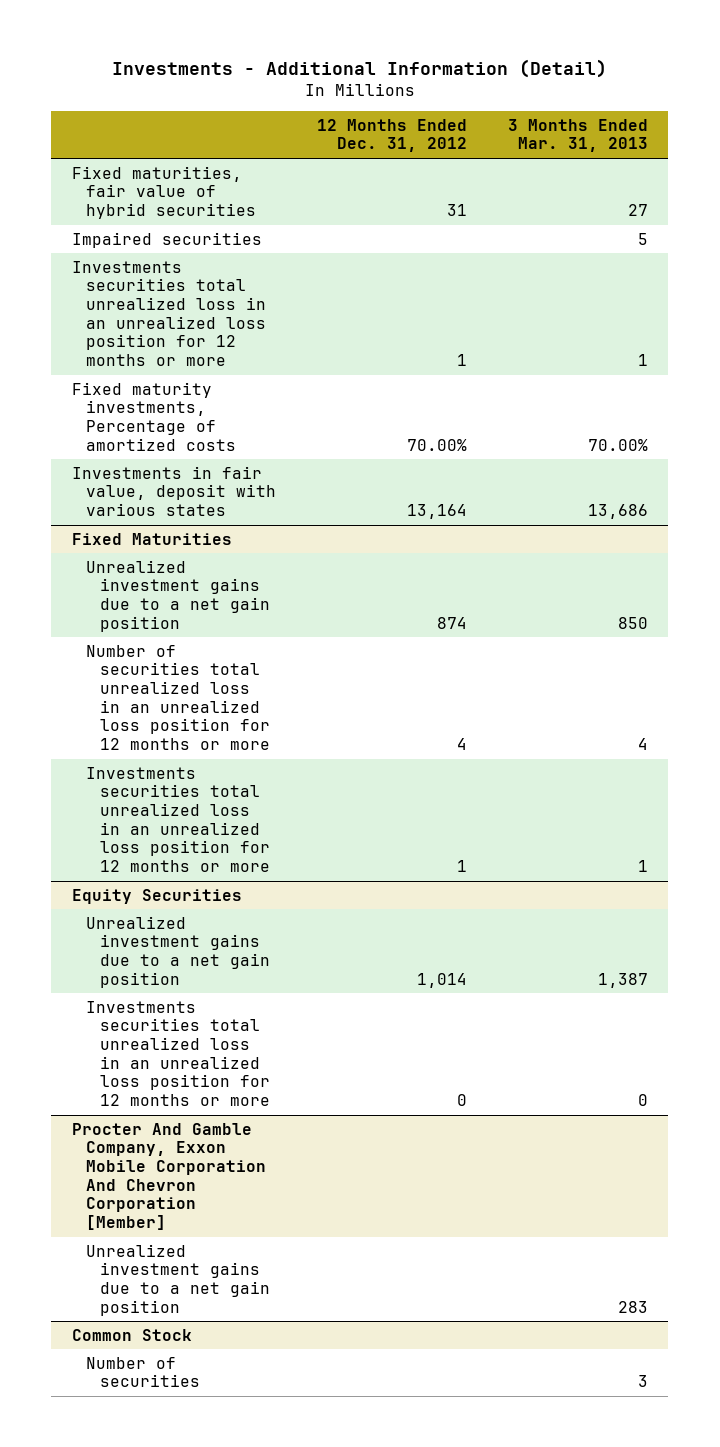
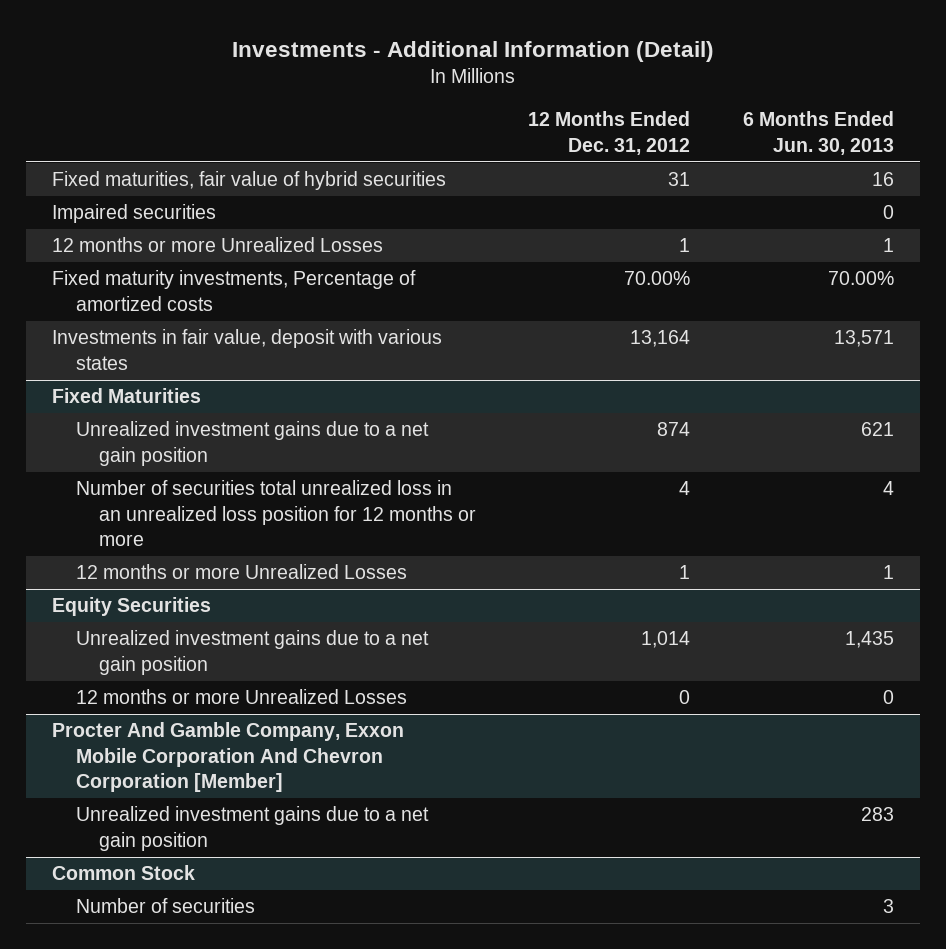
- | 12 Months Ended Dec. 31, 2012 | 3 Months Ended Mar. 31, 2013
+ | 12 Months Ended Dec. 31, 2012 | 6 Months Ended Jun. 30, 2013
- Investments securities total unrealized loss in an unrealized loss position for 12 months or more | 1 | 1
+ 12 months or more Unrealized Losses | 1 | 1
@ Fixed Maturities
- Investments securities total unrealized loss in an unrealized loss position for 12 months or more | 1 | 1
+ 12 months or more Unrealized Losses | 1 | 1
@ Equity Securities
- Investments securities total unrealized loss in an unrealized loss position for 12 months or more | 0 | 0
+ 12 months or more Unrealized Losses | 0 | 0

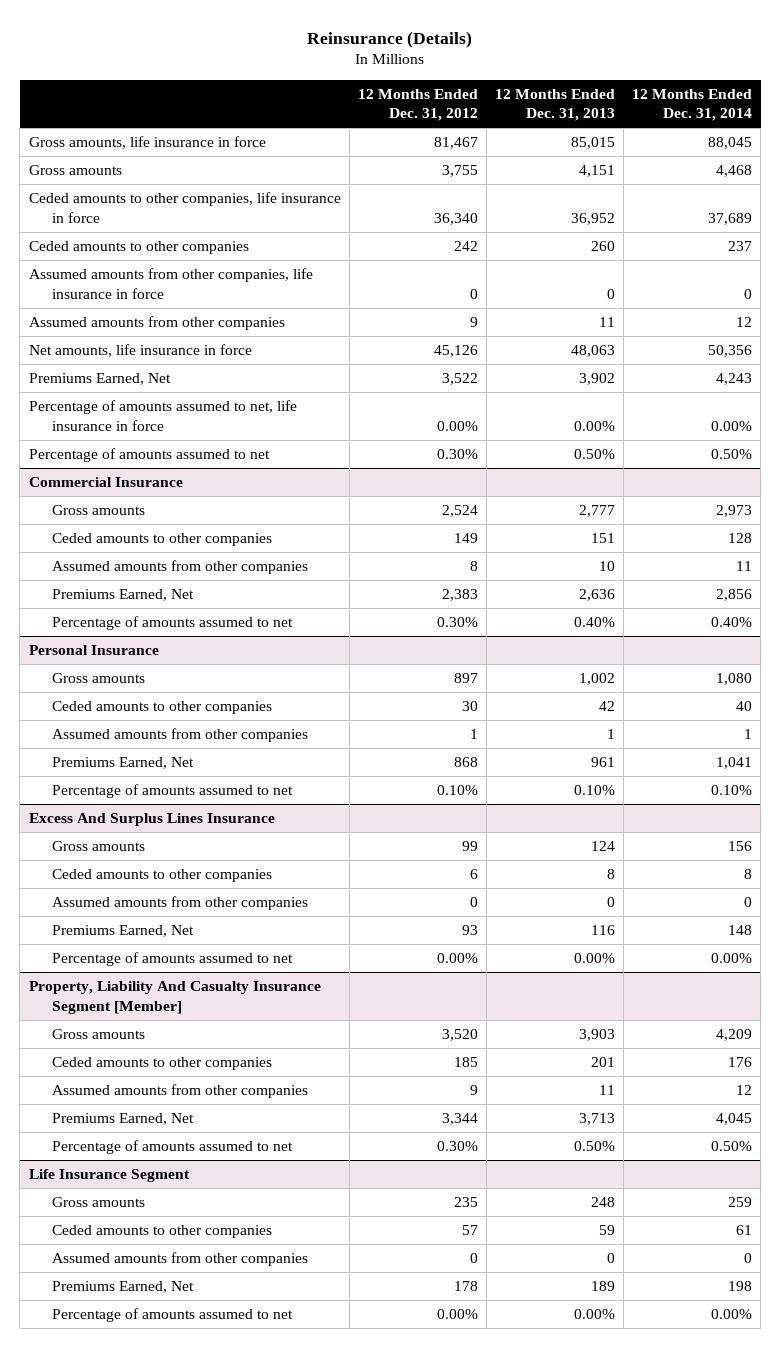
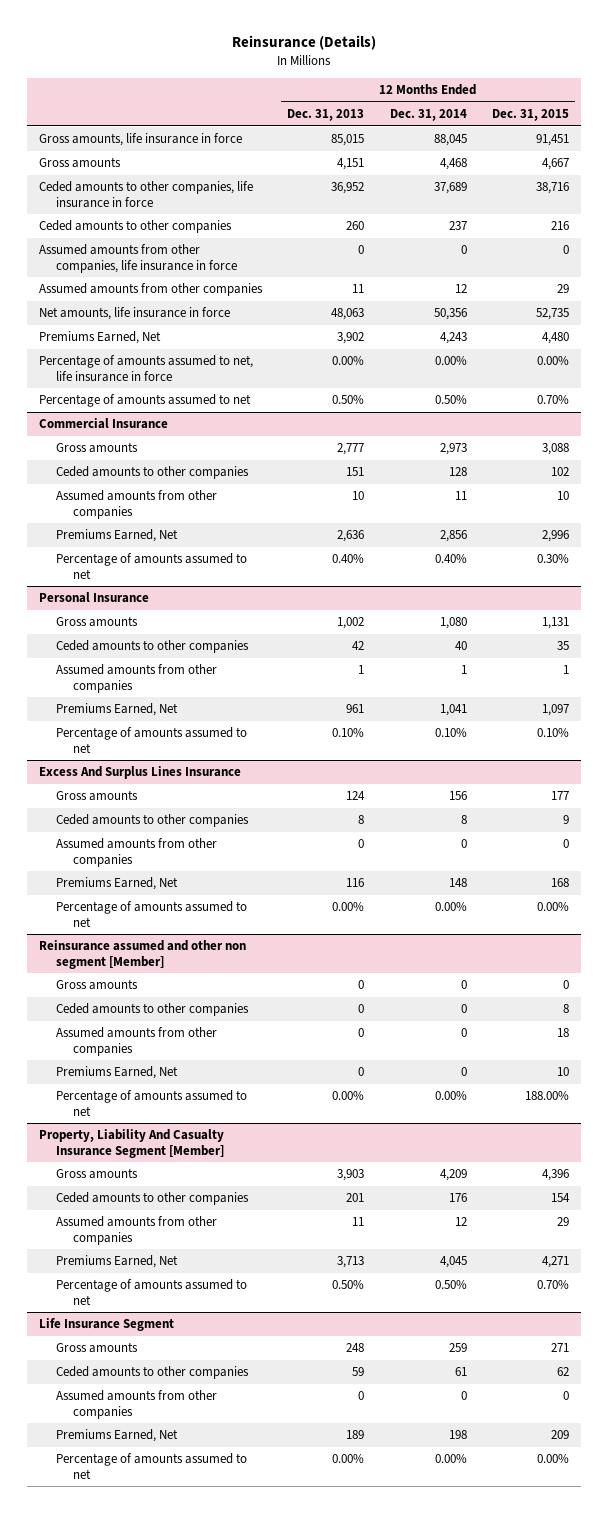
- | 12 Months Ended Dec. 31, 2012 | 12 Months Ended Dec. 31, 2013 | 12 Months Ended Dec. 31, 2014
+ | 12 Months Ended Dec. 31, 2013 | 12 Months Ended Dec. 31, 2014 | 12 Months Ended Dec. 31, 2015
+ Reinsurance assumed and other non segment [Member]
+ Gross amounts | 0 | 0 | 0
+ Ceded amounts to other companies | 0 | 0 | 8
+ Assumed amounts from other companies | 0 | 0 | 18
+ Premiums Earned, Net | 0 | 0 | 10
+ Percentage of amounts assumed to net | 0.00% | 0.00% | 188.00%

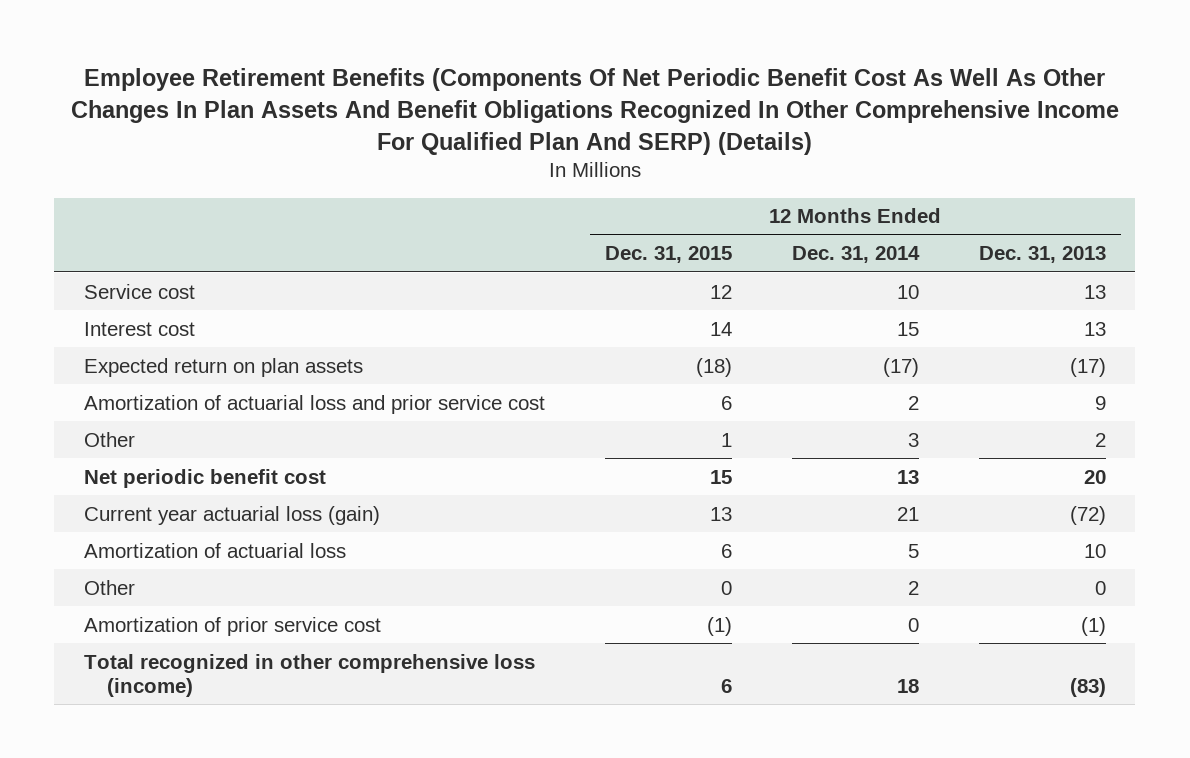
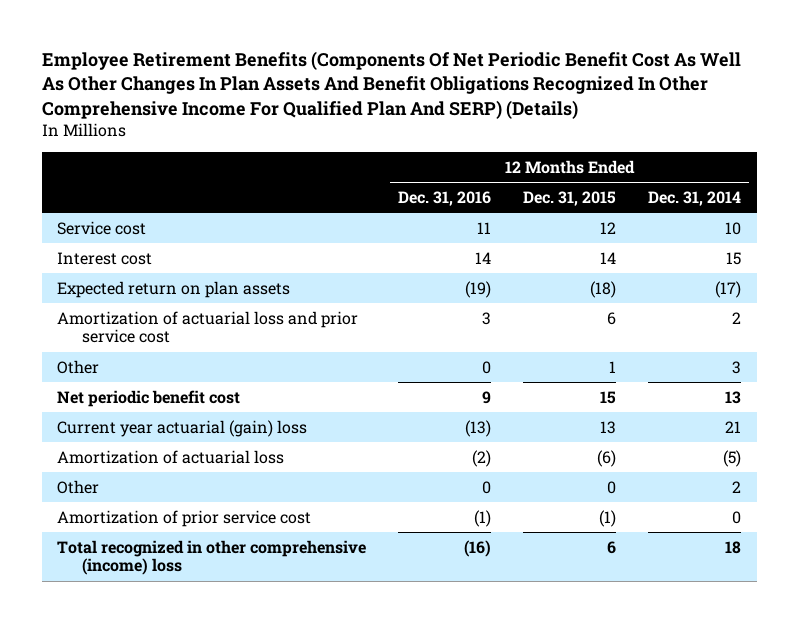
- | 12 Months Ended Dec. 31, 2015 | 12 Months Ended Dec. 31, 2014 | 12 Months Ended Dec. 31, 2013
+ | 12 Months Ended Dec. 31, 2016 | 12 Months Ended Dec. 31, 2015 | 12 Months Ended Dec. 31, 2014
- Current year actuarial loss (gain) | 13 | 21 | (72)
- Amortization of actuarial loss | 6 | 5 | 10
+ Current year actuarial (gain) loss | (13) | 13 | 21
+ Amortization of actuarial loss | (2) | (6) | (5)
- Total recognized in other comprehensive loss (income) | 6 | 18 | (83)
+ Total recognized in other comprehensive (income) loss | (16) | 6 | 18

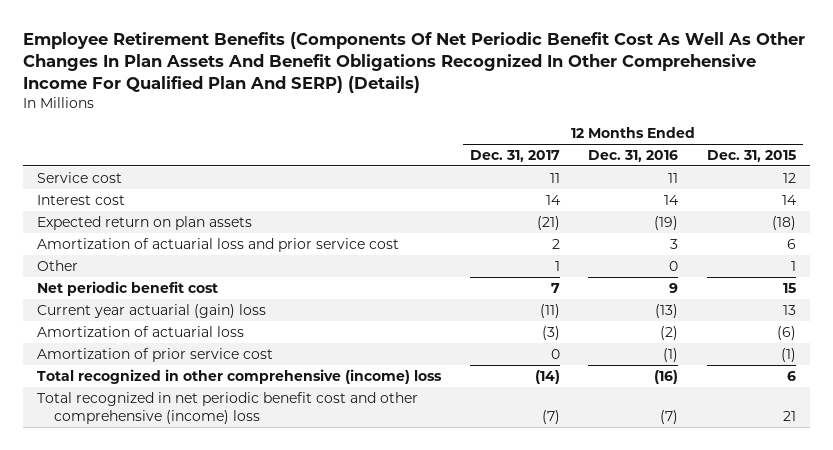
- | 12 Months Ended Dec. 31, 2016 | 12 Months Ended Dec. 31, 2015 | 12 Months Ended Dec. 31, 2014
+ | 12 Months Ended Dec. 31, 2017 | 12 Months Ended Dec. 31, 2016 | 12 Months Ended Dec. 31, 2015
- Other | 0 | 0 | 2
+ Total recognized in net periodic benefit cost and other comprehensive (income) loss | (7) | (7) | 21

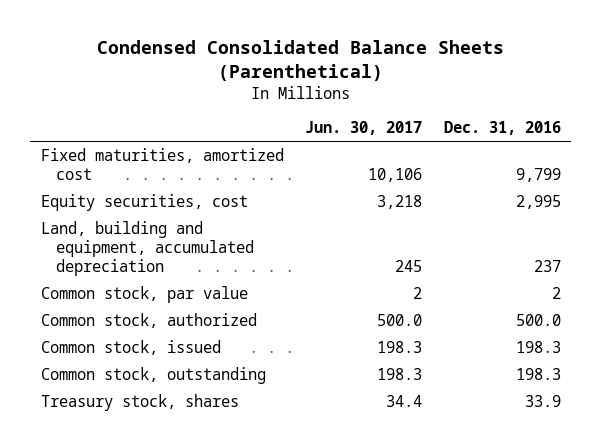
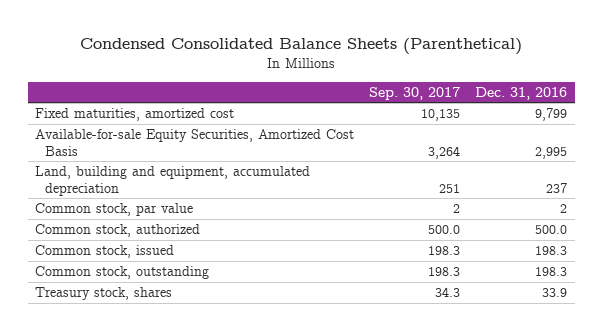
- | Jun. 30, 2017 | Dec. 31, 2016
+ | Sep. 30, 2017 | Dec. 31, 2016
- Equity securities, cost | 3,218 | 2,995
+ Available-for-sale Equity Securities, Amortized Cost Basis | 3,264 | 2,995

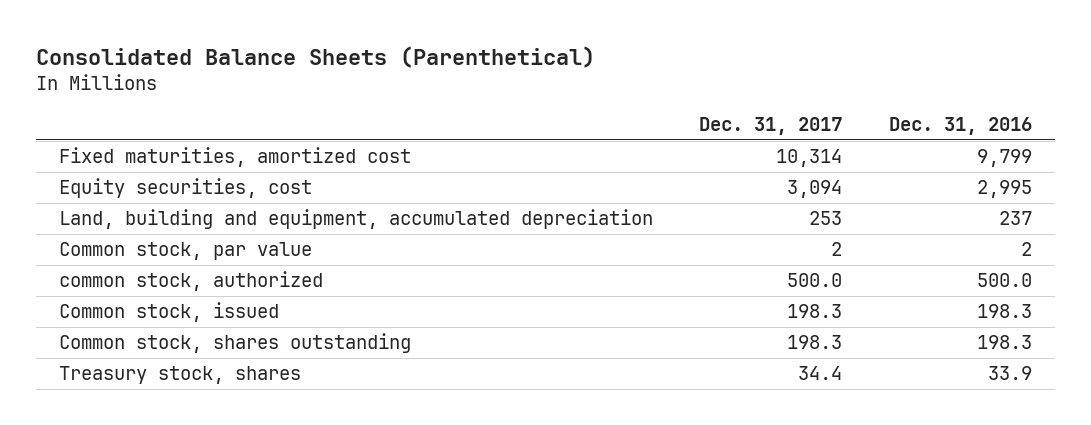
- Condensed Consolidated Balance Sheets (Parenthetical)
+ Consolidated Balance Sheets (Parenthetical)
- | Sep. 30, 2017 | Dec. 31, 2016
+ | Dec. 31, 2017 | Dec. 31, 2016
- Available-for-sale Equity Securities, Amortized Cost Basis | 3,264 | 2,995
+ Equity securities, cost | 3,094 | 2,995
- Common stock, authorized | 500.0 | 500.0
+ common stock, authorized | 500.0 | 500.0
- Common stock, outstanding | 198.3 | 198.3
+ Common stock, shares outstanding | 198.3 | 198.3

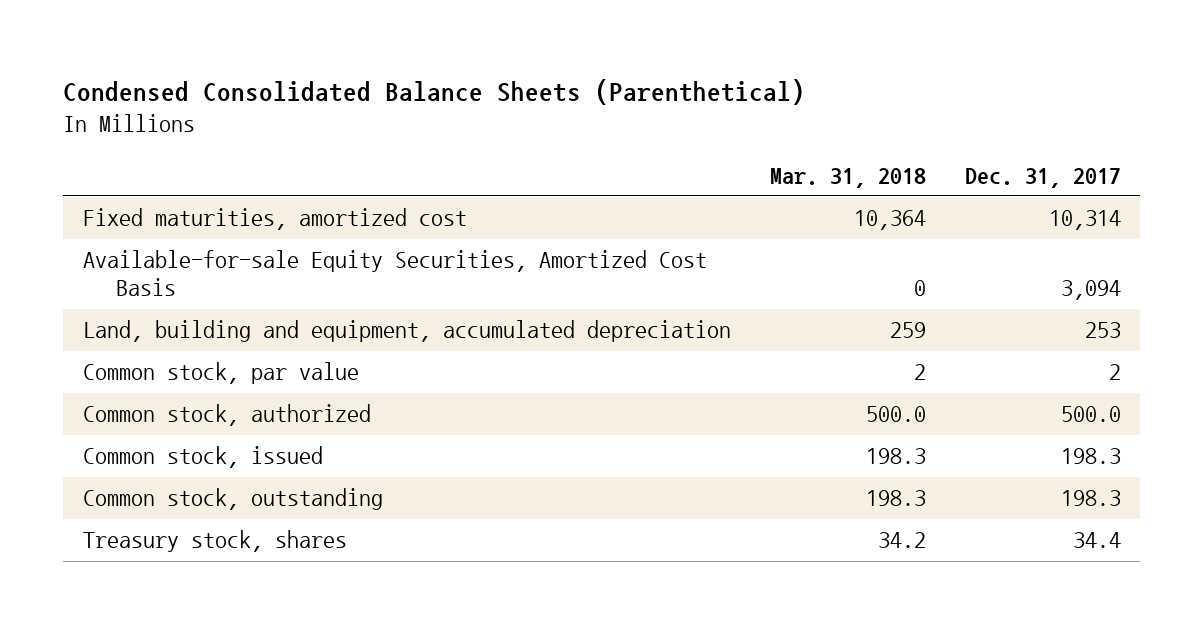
- Consolidated Balance Sheets (Parenthetical)
+ Condensed Consolidated Balance Sheets (Parenthetical)
- | Dec. 31, 2017 | Dec. 31, 2016
+ | Mar. 31, 2018 | Dec. 31, 2017
- Equity securities, cost | 3,094 | 2,995
+ Available-for-sale Equity Securities, Amortized Cost Basis | 0 | 3,094
- common stock, authorized | 500.0 | 500.0
+ Common stock, authorized | 500.0 | 500.0
- Common stock, shares outstanding | 198.3 | 198.3
+ Common stock, outstanding | 198.3 | 198.3

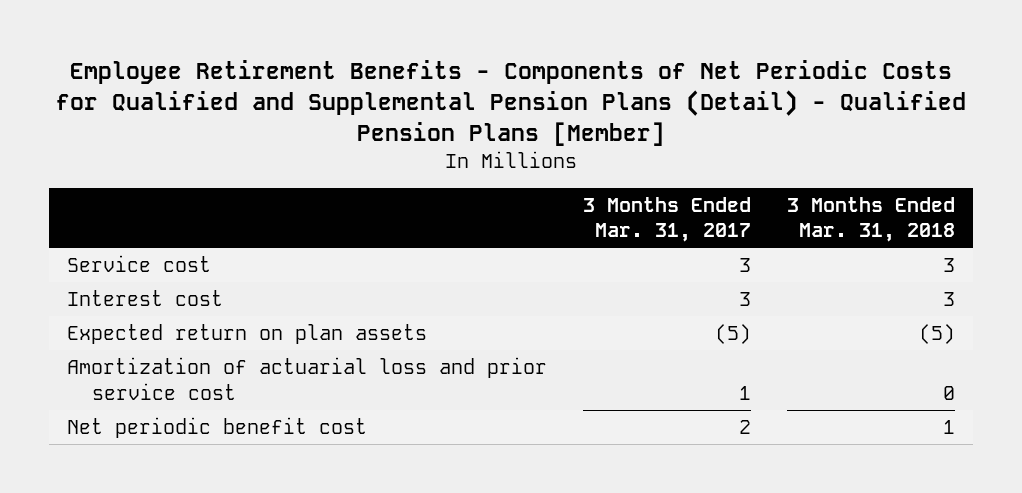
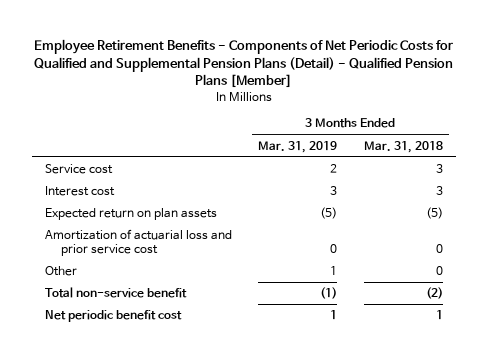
- | 3 Months Ended Mar. 31, 2017 | 3 Months Ended Mar. 31, 2018
+ | 3 Months Ended Mar. 31, 2019 | 3 Months Ended Mar. 31, 2018
+ Other | 1 | 0
+ Total non-service benefit | (1) | (2)

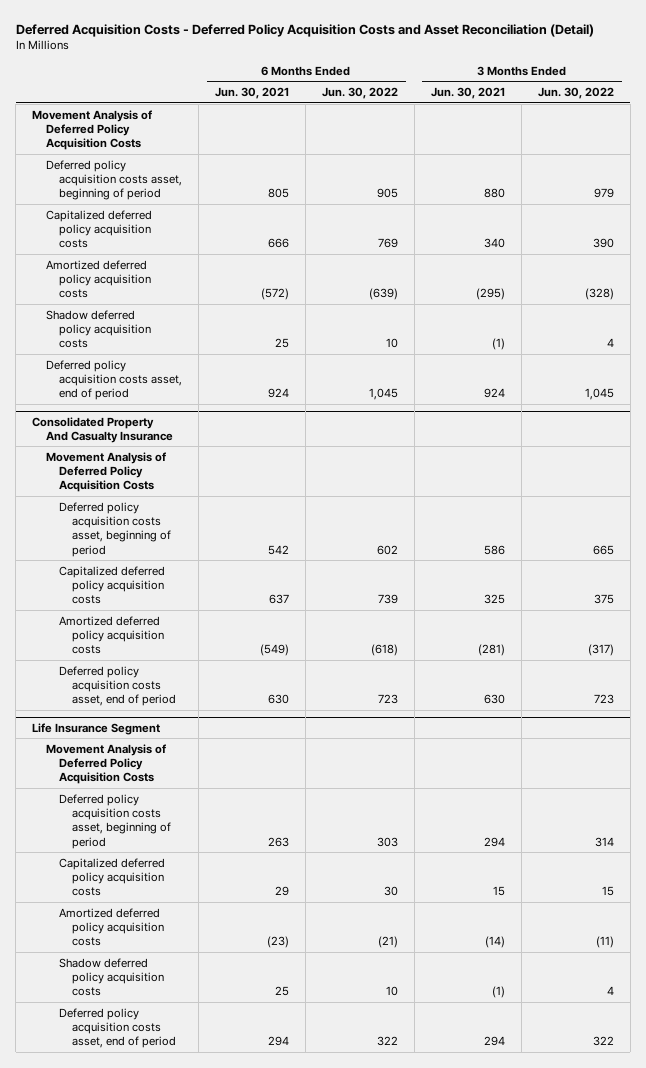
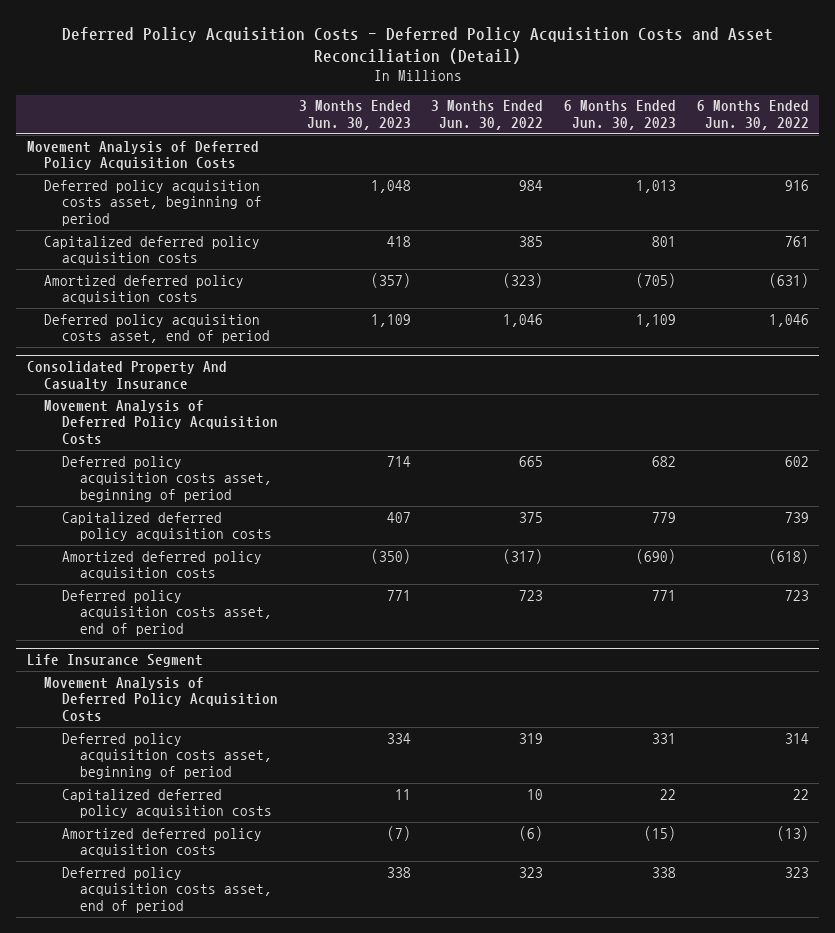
- Deferred Acquisition Costs - Deferred Policy Acquisition Costs and Asset Reconciliation (Detail)
+ Deferred Policy Acquisition Costs - Deferred Policy Acquisition Costs and Asset Reconciliation (Detail)
- | 6 Months Ended Jun. 30, 2021 | 6 Months Ended Jun. 30, 2022 | 3 Months Ended Jun. 30, 2021 | 3 Months Ended Jun. 30, 2022
+ | 3 Months Ended Jun. 30, 2023 | 3 Months Ended Jun. 30, 2022 | 6 Months Ended Jun. 30, 2023 | 6 Months Ended Jun. 30, 2022
- Deferred policy acquisition costs asset, beginning of period | 805 | 905 | 880 | 979
- Capitalized deferred policy acquisition costs | 666 | 769 | 340 | 390
- Amortized deferred policy acquisition costs | (572) | (639) | (295) | (328)
- Shadow deferred policy acquisition costs | 25 | 10 | (1) | 4
- Deferred policy acquisition costs asset, end of period | 924 | 1,045 | 924 | 1,045
+ Deferred policy acquisition costs asset, beginning of period | 1,048 | 984 | 1,013 | 916
+ Capitalized deferred policy acquisition costs | 418 | 385 | 801 | 761
+ Amortized deferred policy acquisition costs | (357) | (323) | (705) | (631)
+ Deferred policy acquisition costs asset, end of period | 1,109 | 1,046 | 1,109 | 1,046
@ Life Insurance Segment
- Deferred policy acquisition costs asset, beginning of period | 263 | 303 | 294 | 314
- Capitalized deferred policy acquisition costs | 29 | 30 | 15 | 15
- Amortized deferred policy acquisition costs | (23) | (21) | (14) | (11)
- Shadow deferred policy acquisition costs | 25 | 10 | (1) | 4
- Deferred policy acquisition costs asset, end of period | 294 | 322 | 294 | 322
+ Deferred policy acquisition costs asset, beginning of period | 334 | 319 | 331 | 314
+ Capitalized deferred policy acquisition costs | 11 | 10 | 22 | 22
+ Amortized deferred policy acquisition costs | (7) | (6) | (15) | (13)
+ Deferred policy acquisition costs asset, end of period | 338 | 323 | 338 | 323

